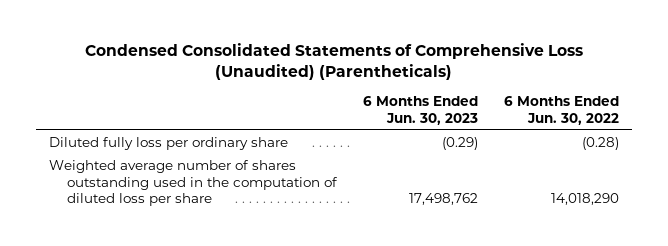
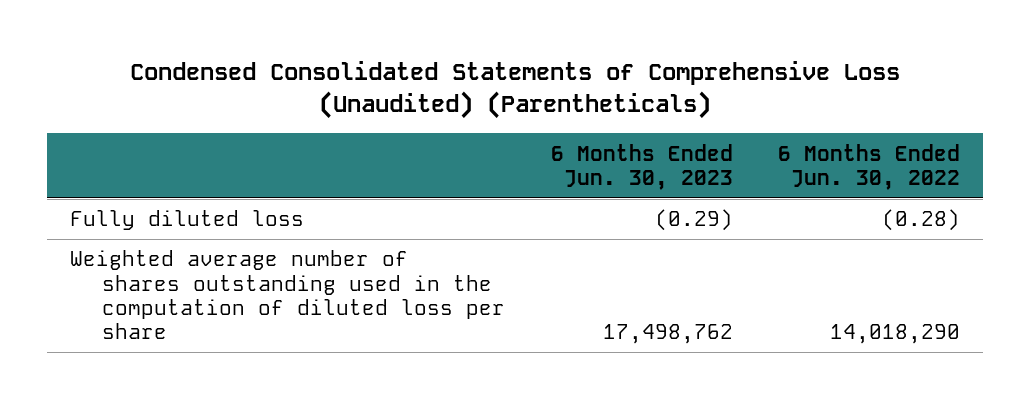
- Diluted fully loss per ordinary share | (0.29) | (0.28)
+ Fully diluted loss | (0.29) | (0.28)

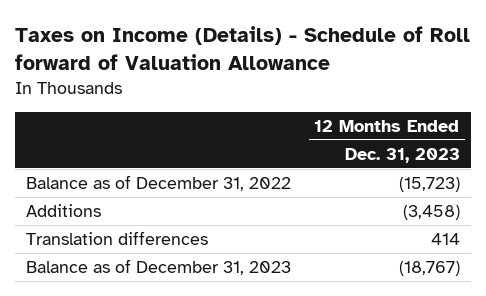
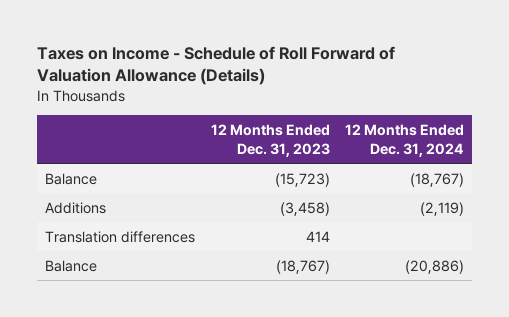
- Taxes on Income (Details) - Schedule of Roll forward of Valuation Allowance
+ Taxes on Income - Schedule of Roll Forward of Valuation Allowance (Details)
- | 12 Months Ended Dec. 31, 2023
+ | 12 Months Ended Dec. 31, 2023 | 12 Months Ended Dec. 31, 2024
- Balance as of December 31, 2022 | (15,723)
+ Balance | (15,723) | (18,767)
- Balance as of December 31, 2023 | (18,767)
+ Balance | (18,767) | (20,886)

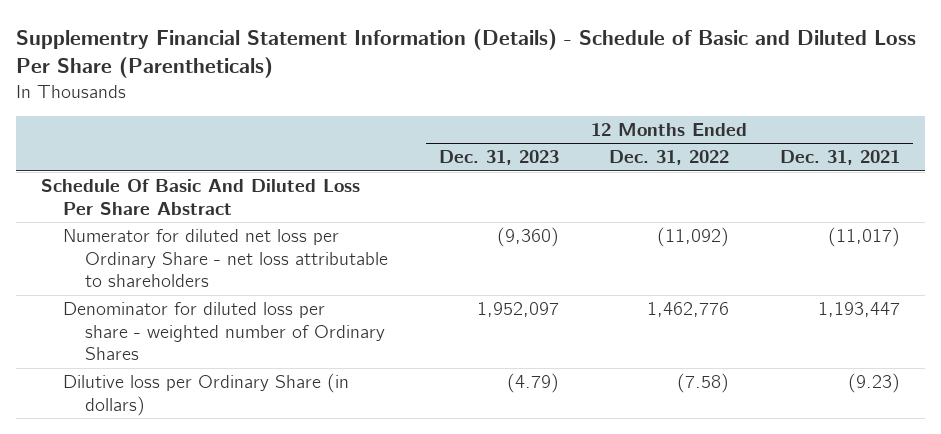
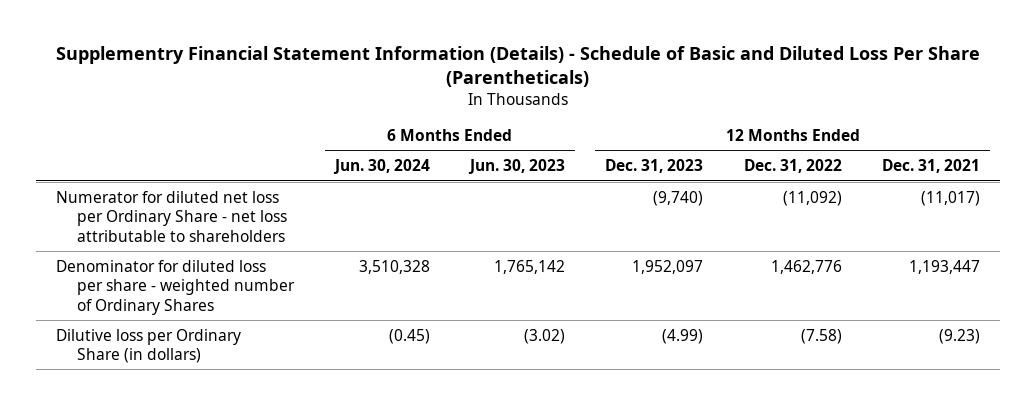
- | 12 Months Ended Dec. 31, 2023 | 12 Months Ended Dec. 31, 2022 | 12 Months Ended Dec. 31, 2021
+ | 6 Months Ended Jun. 30, 2024 | 6 Months Ended Jun. 30, 2023 | 12 Months Ended Dec. 31, 2023 | 12 Months Ended Dec. 31, 2022 | 12 Months Ended Dec. 31, 2021
- Schedule Of Basic And Diluted Loss Per Share Abstract
- Numerator for diluted net loss per Ordinary Share - net loss attributable to shareholders | (9,360) | (11,092) | (11,017)
+ Numerator for diluted net loss per Ordinary Share - net loss attributable to shareholders | | | (9,740) | (11,092) | (11,017)
- Dilutive loss per Ordinary Share (in dollars) | (4.79) | (7.58) | (9.23)
+ Dilutive loss per Ordinary Share (in dollars) | (0.45) | (3.02) | (4.99) | (7.58) | (9.23)

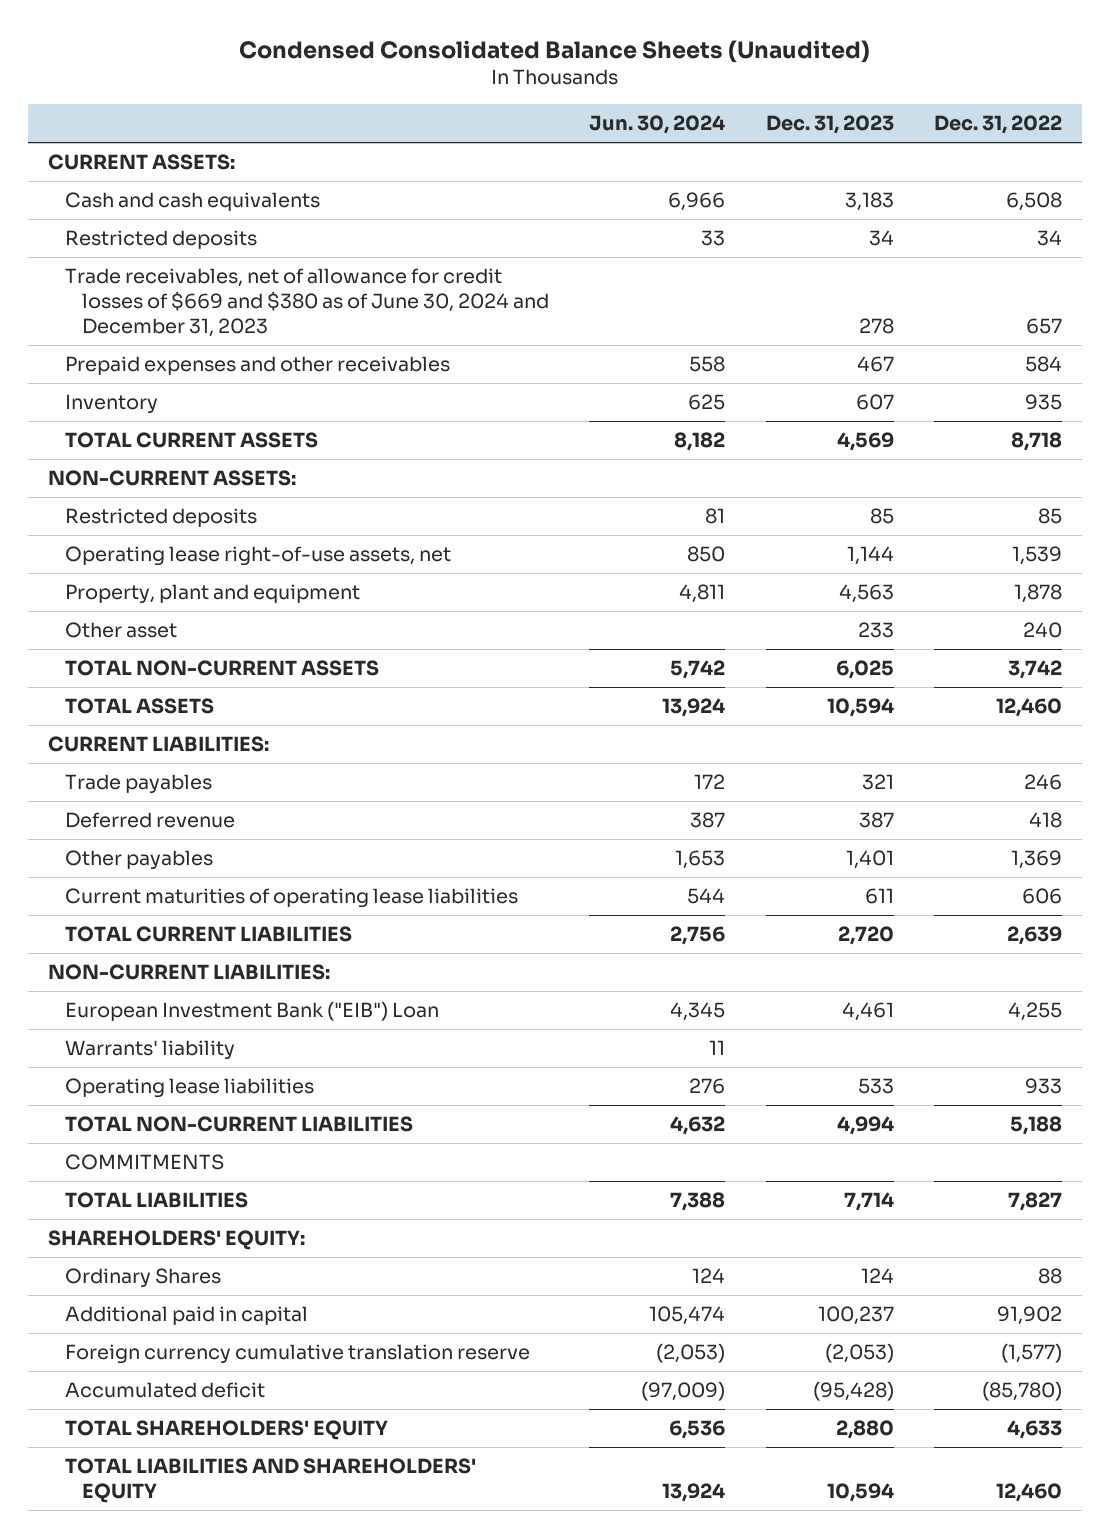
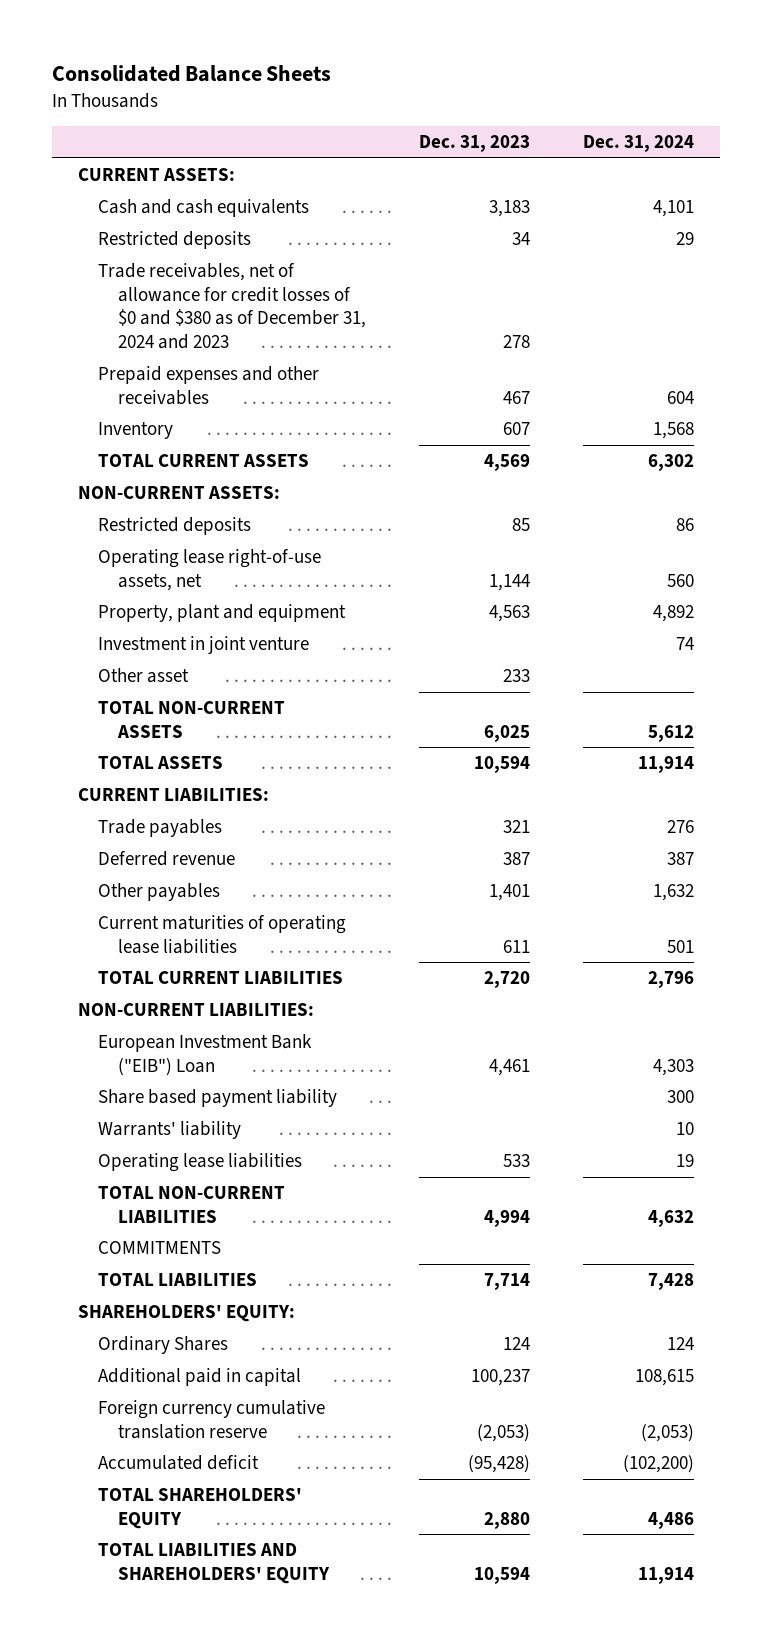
- Condensed Consolidated Balance Sheets (Unaudited)
+ Consolidated Balance Sheets
- | Jun. 30, 2024 | Dec. 31, 2023 | Dec. 31, 2022
+ | Dec. 31, 2023 | Dec. 31, 2024
- Trade receivables, net of allowance for credit losses of $669 and $380 as of June 30, 2024 and December 31, 2023 | | 278 | 657
+ Trade receivables, net of allowance for credit losses of $0 and $380 as of December 31, 2024 and 2023 | 278 |
+ Investment in joint venture | | 74
+ Share based payment liability | | 300

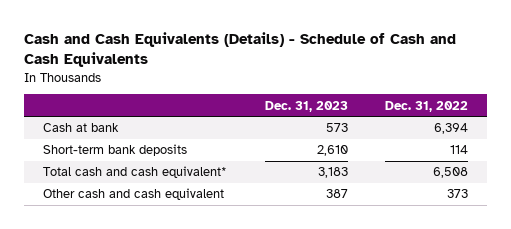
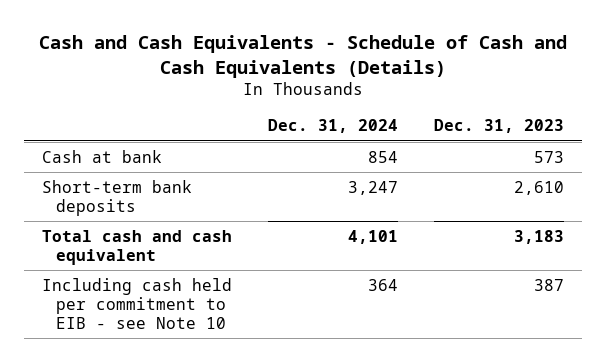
- Cash and Cash Equivalents (Details) - Schedule of Cash and Cash Equivalents
+ Cash and Cash Equivalents - Schedule of Cash and Cash Equivalents (Details)
- | Dec. 31, 2023 | Dec. 31, 2022
+ | Dec. 31, 2024 | Dec. 31, 2023
- Total cash and cash equivalent* | 3,183 | 6,508
- Other cash and cash equivalent | 387 | 373
+ Total cash and cash equivalent | 4,101 | 3,183
+ Including cash held per commitment to EIB - see Note 10 | 364 | 387

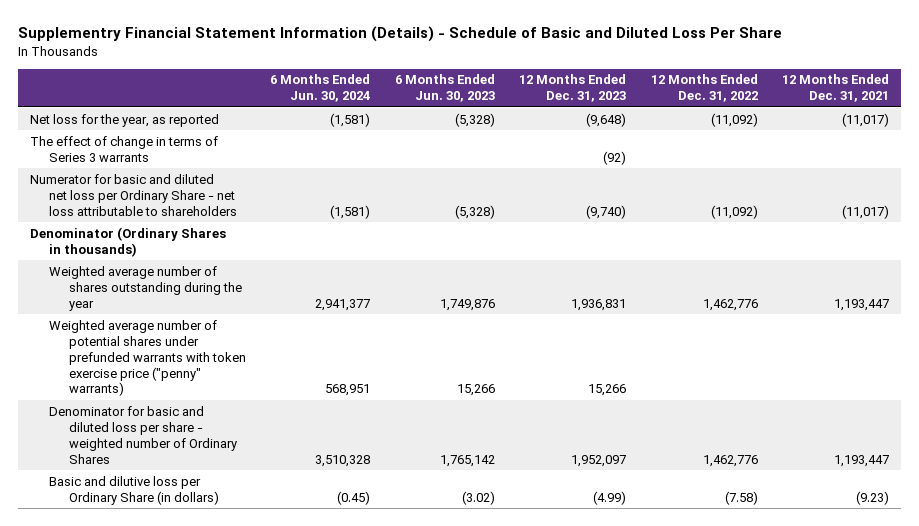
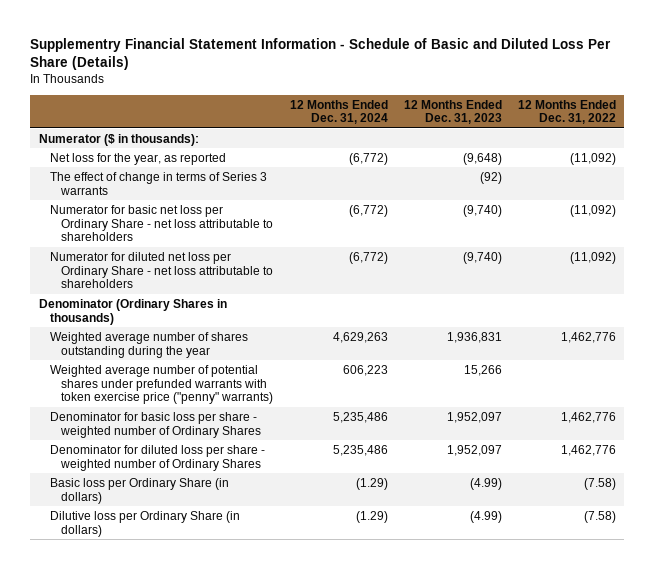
- Supplementry Financial Statement Information (Details) - Schedule of Basic and Diluted Loss Per Share
+ Supplementry Financial Statement Information - Schedule of Basic and Diluted Loss Per Share (Details)
- | 6 Months Ended Jun. 30, 2024 | 6 Months Ended Jun. 30, 2023 | 12 Months Ended Dec. 31, 2023 | 12 Months Ended Dec. 31, 2022 | 12 Months Ended Dec. 31, 2021
+ | 12 Months Ended Dec. 31, 2024 | 12 Months Ended Dec. 31, 2023 | 12 Months Ended Dec. 31, 2022
+ Numerator ($ in thousands):
- Numerator for basic and diluted net loss per Ordinary Share - net loss attributable to shareholders | (1,581) | (5,328) | (9,740) | (11,092) | (11,017)
+ Numerator for basic net loss per Ordinary Share - net loss attributable to shareholders | (6,772) | (9,740) | (11,092)
+ Numerator for diluted net loss per Ordinary Share - net loss attributable to shareholders | (6,772) | (9,740) | (11,092)
- Denominator for basic and diluted loss per share - weighted number of Ordinary Shares | 3,510,328 | 1,765,142 | 1,952,097 | 1,462,776 | 1,193,447
- Basic and dilutive loss per Ordinary Share (in dollars) | (0.45) | (3.02) | (4.99) | (7.58) | (9.23)
+ Denominator for basic loss per share - weighted number of Ordinary Shares | 5,235,486 | 1,952,097 | 1,462,776
+ Denominator for diluted loss per share - weighted number of Ordinary Shares | 5,235,486 | 1,952,097 | 1,462,776
+ Basic loss per Ordinary Share (in dollars) | (1.29) | (4.99) | (7.58)
+ Dilutive loss per Ordinary Share (in dollars) | (1.29) | (4.99) | (7.58)

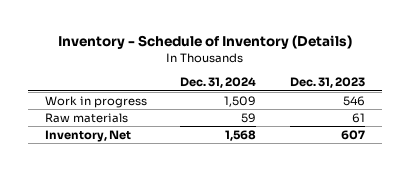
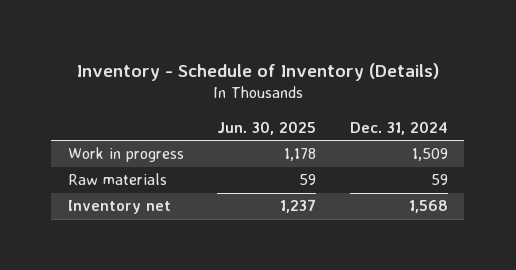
- | Dec. 31, 2024 | Dec. 31, 2023
+ | Jun. 30, 2025 | Dec. 31, 2024
- Inventory, Net | 1,568 | 607
+ Inventory net | 1,237 | 1,568

